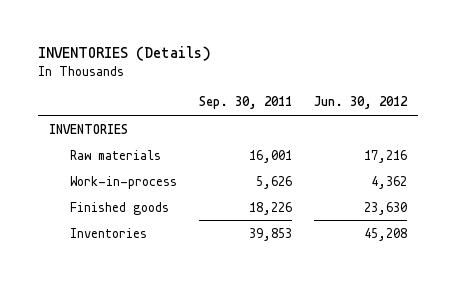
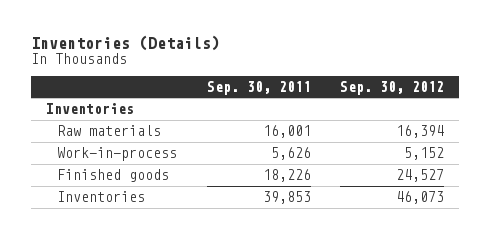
- INVENTORIES (Details)
+ Inventories (Details)
- | Sep. 30, 2011 | Jun. 30, 2012
+ | Sep. 30, 2011 | Sep. 30, 2012
- INVENTORIES
+ Inventories

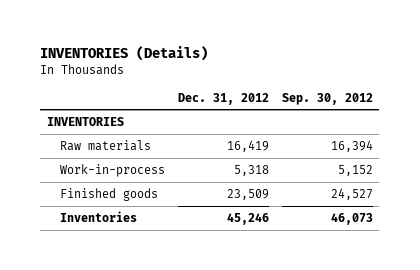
- Inventories (Details)
+ INVENTORIES (Details)
- | Sep. 30, 2011 | Sep. 30, 2012
+ | Dec. 31, 2012 | Sep. 30, 2012
- Inventories
+ INVENTORIES

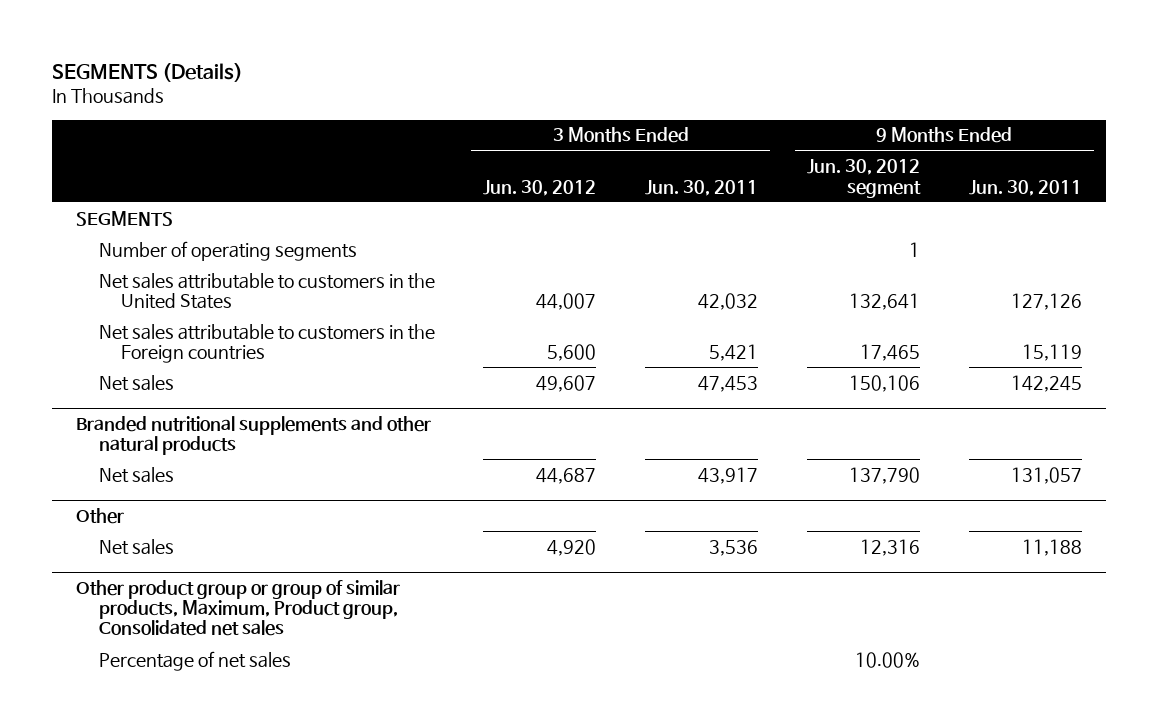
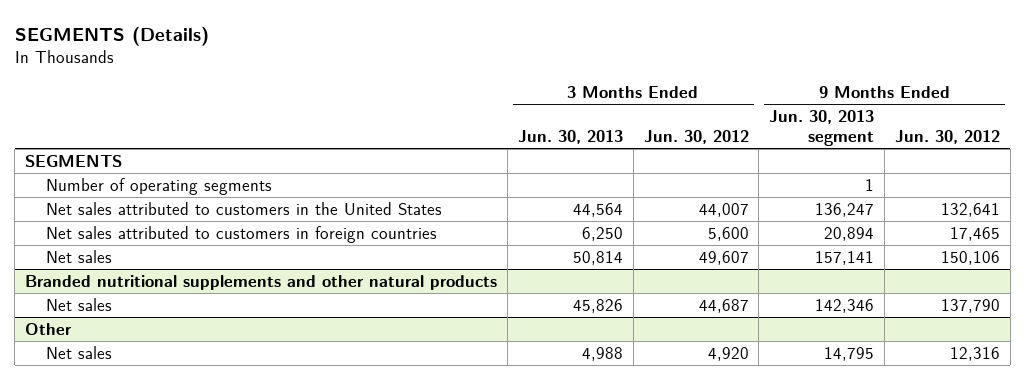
- | 3 Months Ended Jun. 30, 2012 | 3 Months Ended Jun. 30, 2011 | 9 Months Ended Jun. 30, 2012 segment | 9 Months Ended Jun. 30, 2011
+ | 3 Months Ended Jun. 30, 2013 | 3 Months Ended Jun. 30, 2012 | 9 Months Ended Jun. 30, 2013 segment | 9 Months Ended Jun. 30, 2012
- Net sales attributable to customers in the United States | 44,007 | 42,032 | 132,641 | 127,126
- Net sales attributable to customers in the Foreign countries | 5,600 | 5,421 | 17,465 | 15,119
+ Net sales attributed to customers in the United States | 44,564 | 44,007 | 136,247 | 132,641
+ Net sales attributed to customers in foreign countries | 6,250 | 5,600 | 20,894 | 17,465
- Other product group or group of similar products, Maximum, Product group, Consolidated net sales
- Percentage of net sales | | | 10.00% |

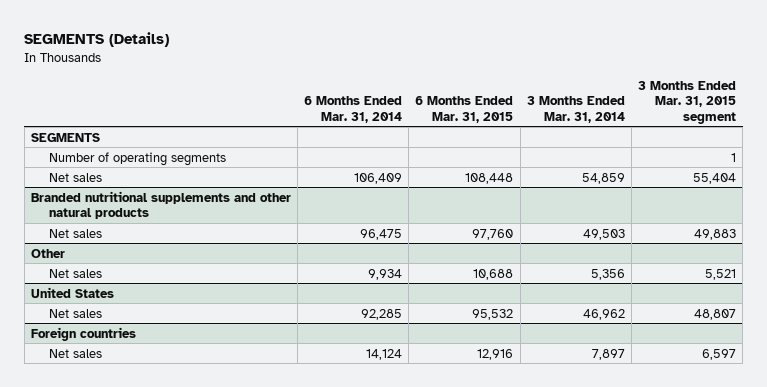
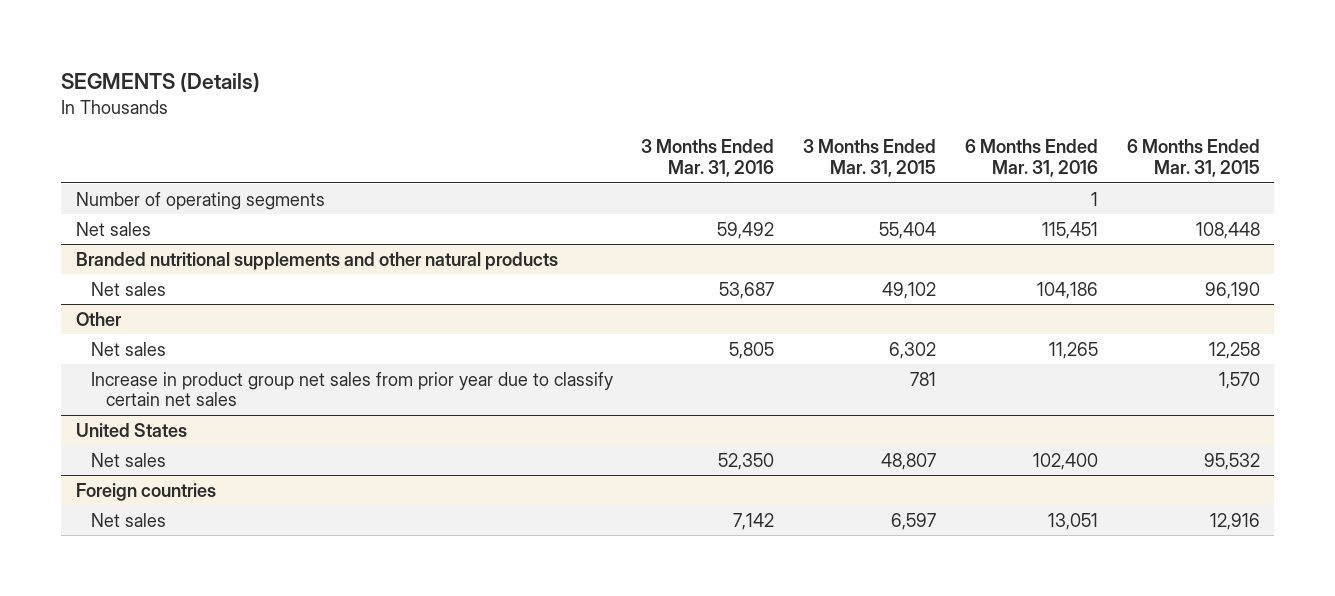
- | 6 Months Ended Mar. 31, 2014 | 6 Months Ended Mar. 31, 2015 | 3 Months Ended Mar. 31, 2014 | 3 Months Ended Mar. 31, 2015 segment
+ | 3 Months Ended Mar. 31, 2016 | 3 Months Ended Mar. 31, 2015 | 6 Months Ended Mar. 31, 2016 | 6 Months Ended Mar. 31, 2015
- SEGMENTS
@ Branded nutritional supplements and other natural products
- Net sales | 96,475 | 97,760 | 49,503 | 49,883
+ Net sales | 53,687 | 49,102 | 104,186 | 96,190
@ Other
- Net sales | 9,934 | 10,688 | 5,356 | 5,521
+ Net sales | 5,805 | 6,302 | 11,265 | 12,258
+ Increase in product group net sales from prior year due to classify certain net sales | | 781 | | 1,570

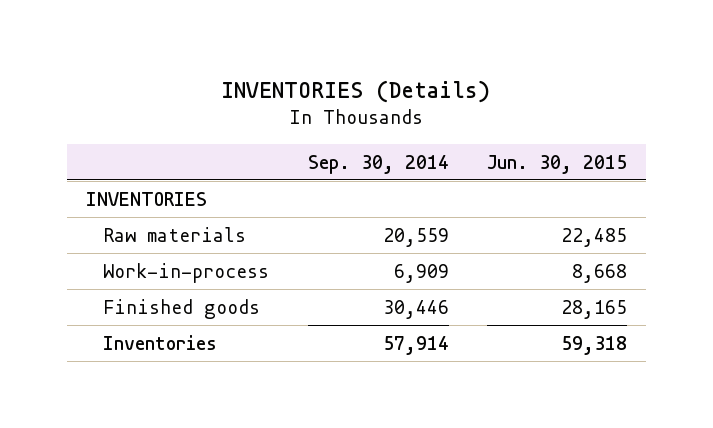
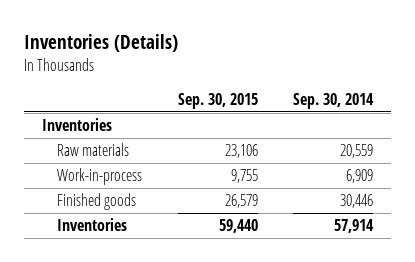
- INVENTORIES (Details)
+ Inventories (Details)
- | Sep. 30, 2014 | Jun. 30, 2015
+ | Sep. 30, 2015 | Sep. 30, 2014
- INVENTORIES
+ Inventories

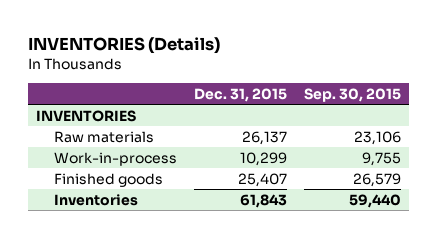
- Inventories (Details)
+ INVENTORIES (Details)
- | Sep. 30, 2015 | Sep. 30, 2014
+ | Dec. 31, 2015 | Sep. 30, 2015
- Inventories
+ INVENTORIES

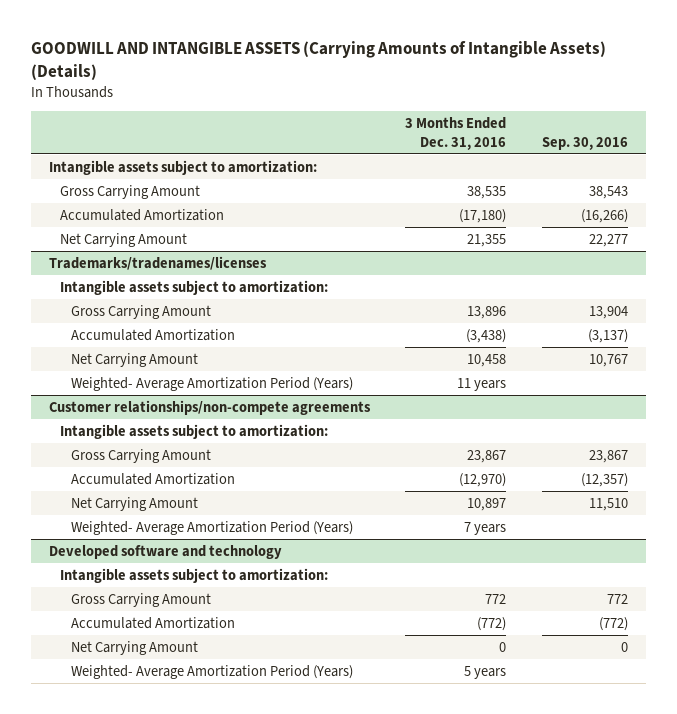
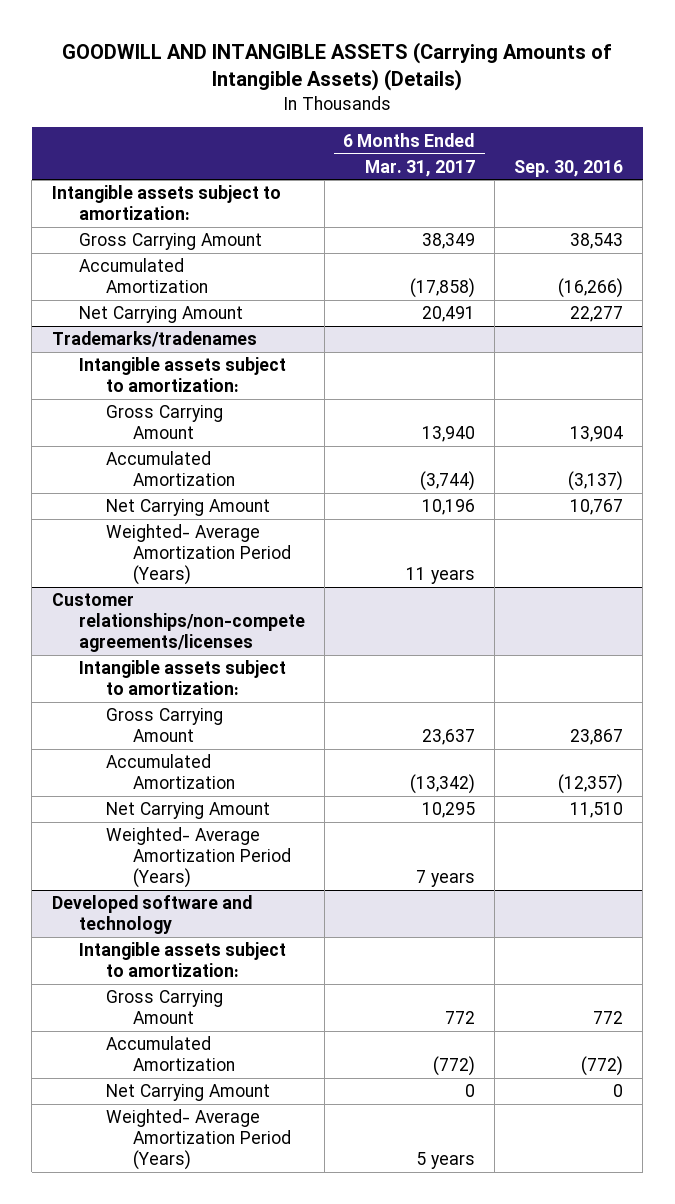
- | 3 Months Ended Dec. 31, 2016 | Sep. 30, 2016
+ | 6 Months Ended Mar. 31, 2017 | Sep. 30, 2016
- Trademarks/tradenames/licenses
+ Trademarks/tradenames
- Customer relationships/non-compete agreements
+ Customer relationships/non-compete agreements/licenses

